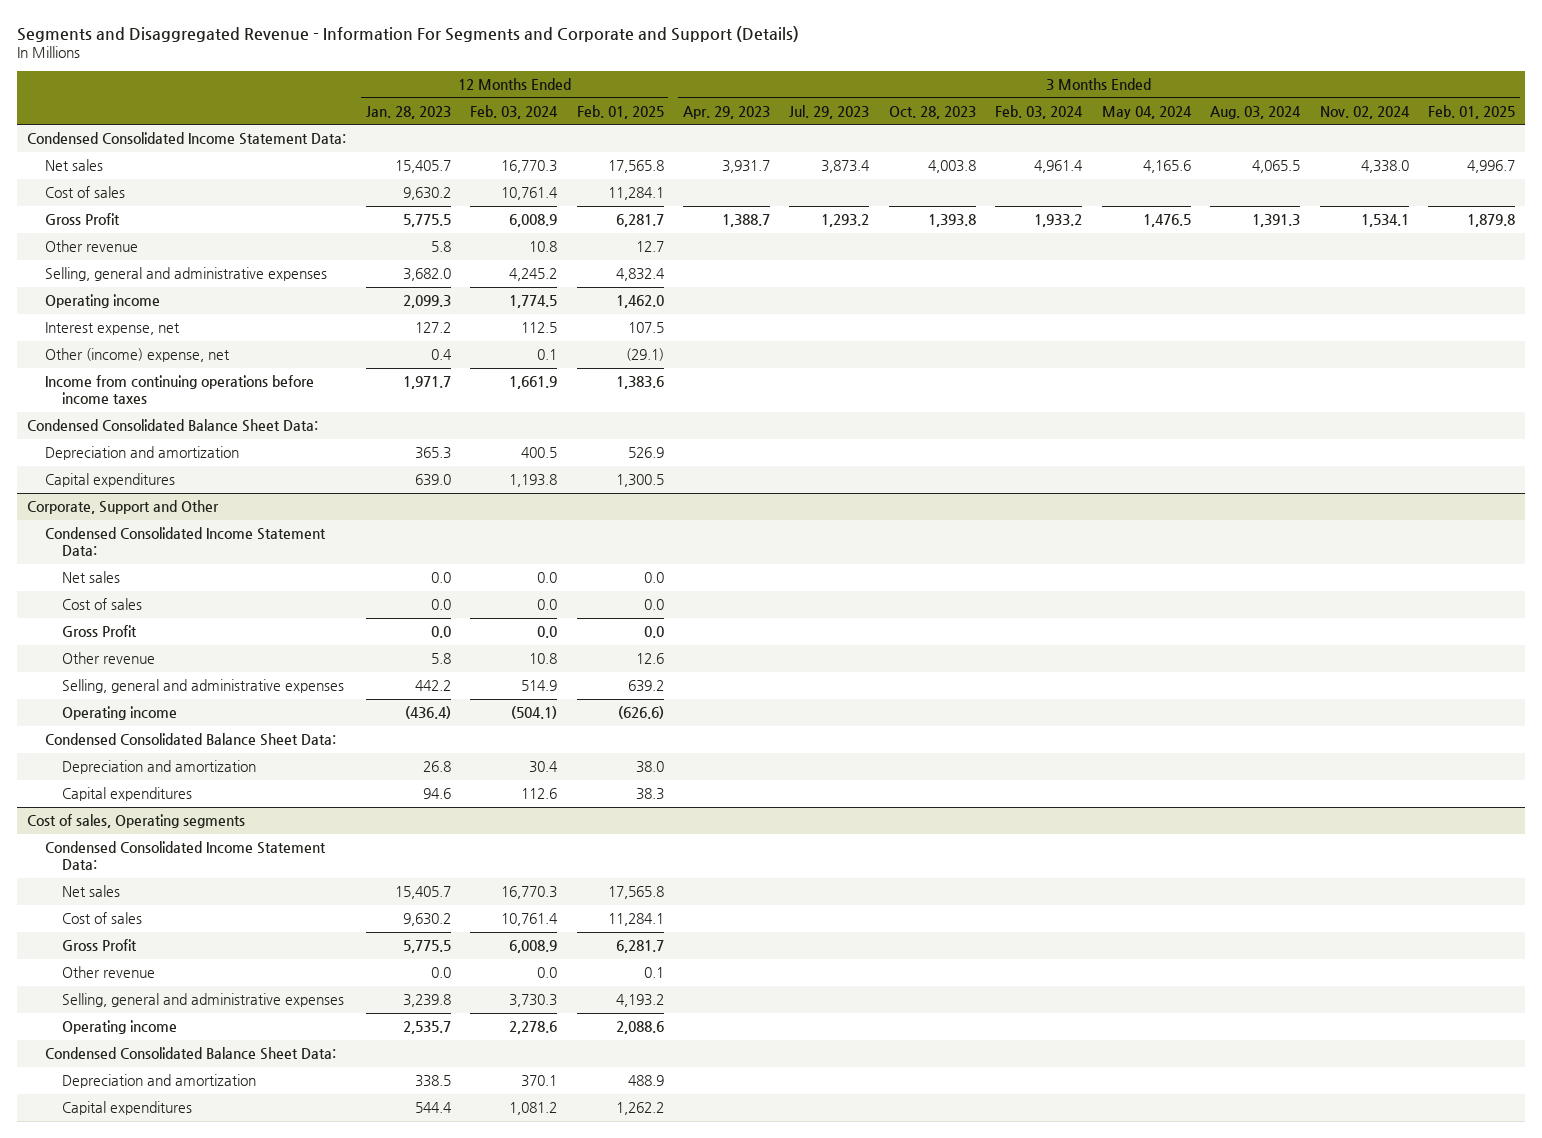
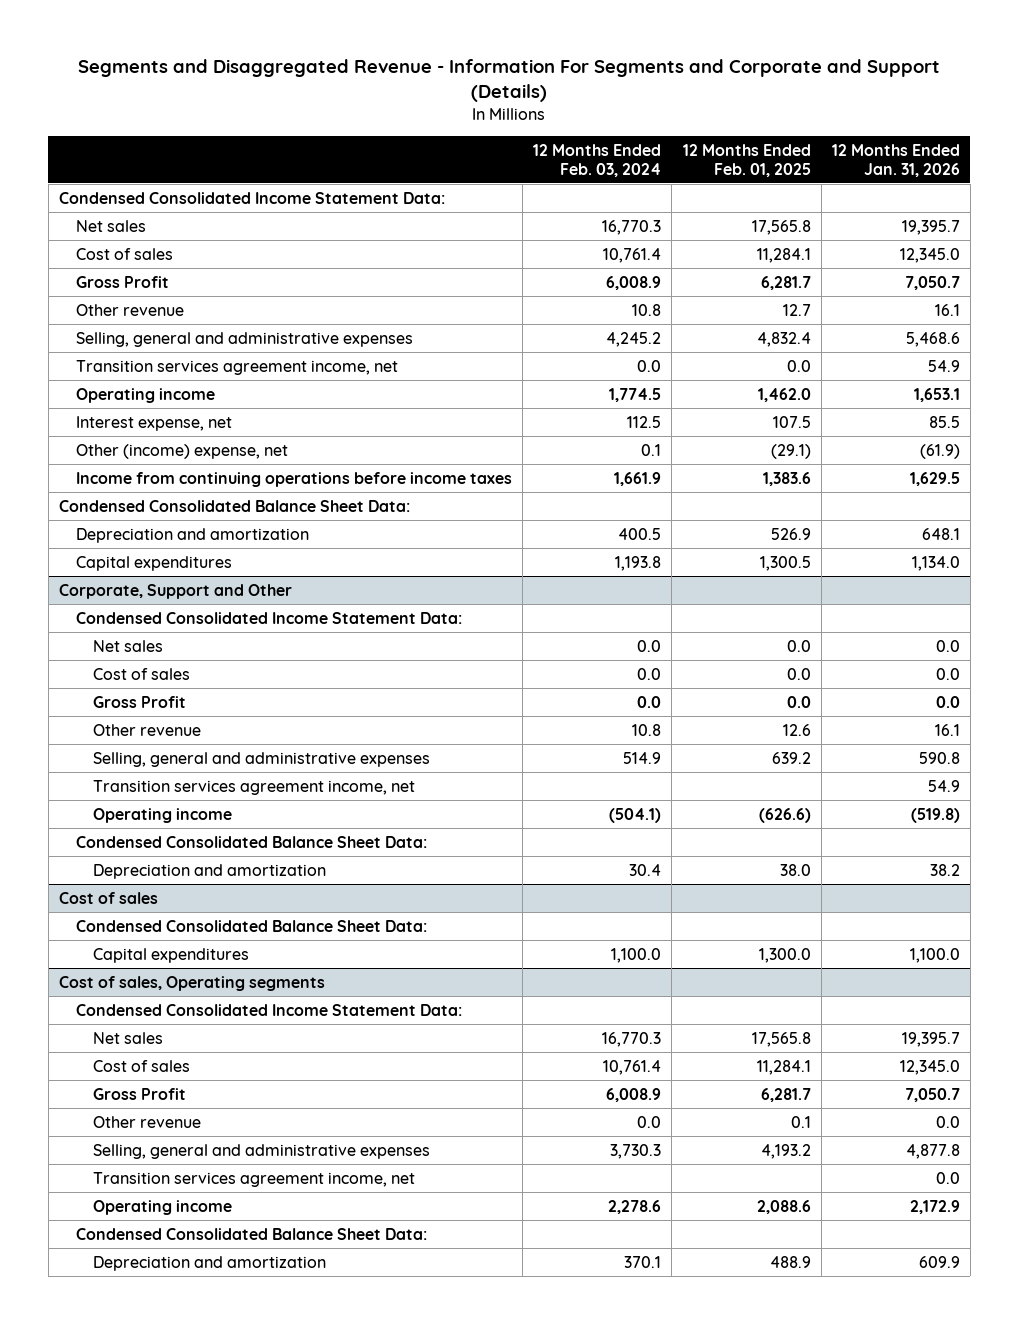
- | 12 Months Ended Jan. 28, 2023 | 12 Months Ended Feb. 03, 2024 | 12 Months Ended Feb. 01, 2025 | 3 Months Ended Apr. 29, 2023 | 3 Months Ended Jul. 29, 2023 | 3 Months Ended Oct. 28, 2023 | 3 Months Ended Feb. 03, 2024 | 3 Months Ended May 04, 2024 | 3 Months Ended Aug. 03, 2024 | 3 Months Ended Nov. 02, 2024 | 3 Months Ended Feb. 01, 2025
+ | 12 Months Ended Feb. 03, 2024 | 12 Months Ended Feb. 01, 2025 | 12 Months Ended Jan. 31, 2026
+ Transition services agreement income, net | 0.0 | 0.0 | 54.9
@ Corporate, Support and Other
+ Transition services agreement income, net | | | 54.9
- Capital expenditures | 94.6 | 112.6 | 38.3 | | | | | | | |
+ Cost of sales
+ Condensed Consolidated Balance Sheet Data:
+ Capital expenditures | 1,100.0 | 1,300.0 | 1,100.0
@ Cost of sales, Operating segments
+ Transition services agreement income, net | | | 0.0
- Capital expenditures | 544.4 | 1,081.2 | 1,262.2 | | | | | | | |

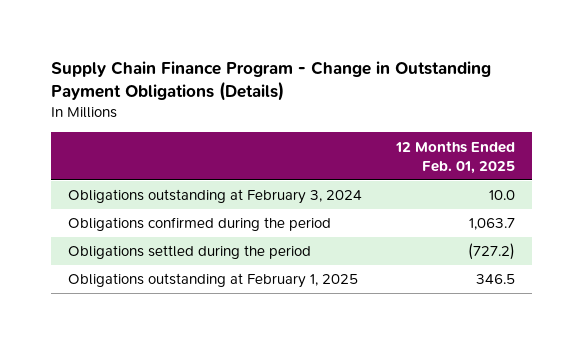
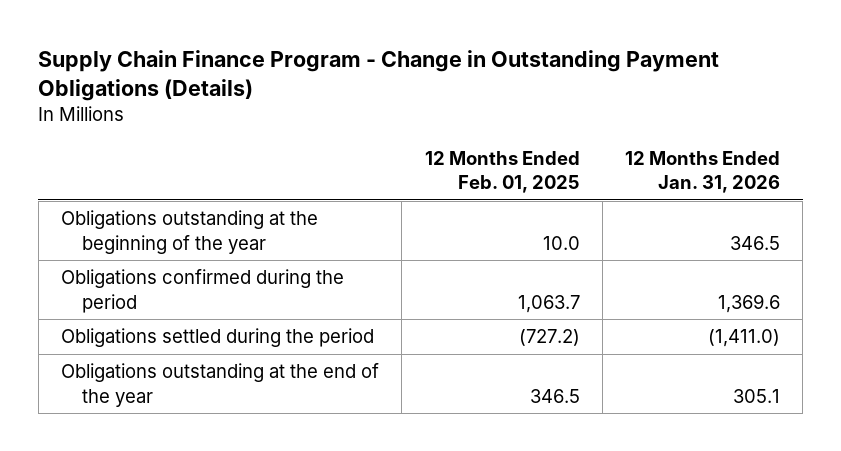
- | 12 Months Ended Feb. 01, 2025
+ | 12 Months Ended Feb. 01, 2025 | 12 Months Ended Jan. 31, 2026
- Obligations outstanding at February 3, 2024 | 10.0
+ Obligations outstanding at the beginning of the year | 10.0 | 346.5
- Obligations outstanding at February 1, 2025 | 346.5
+ Obligations outstanding at the end of the year | 346.5 | 305.1

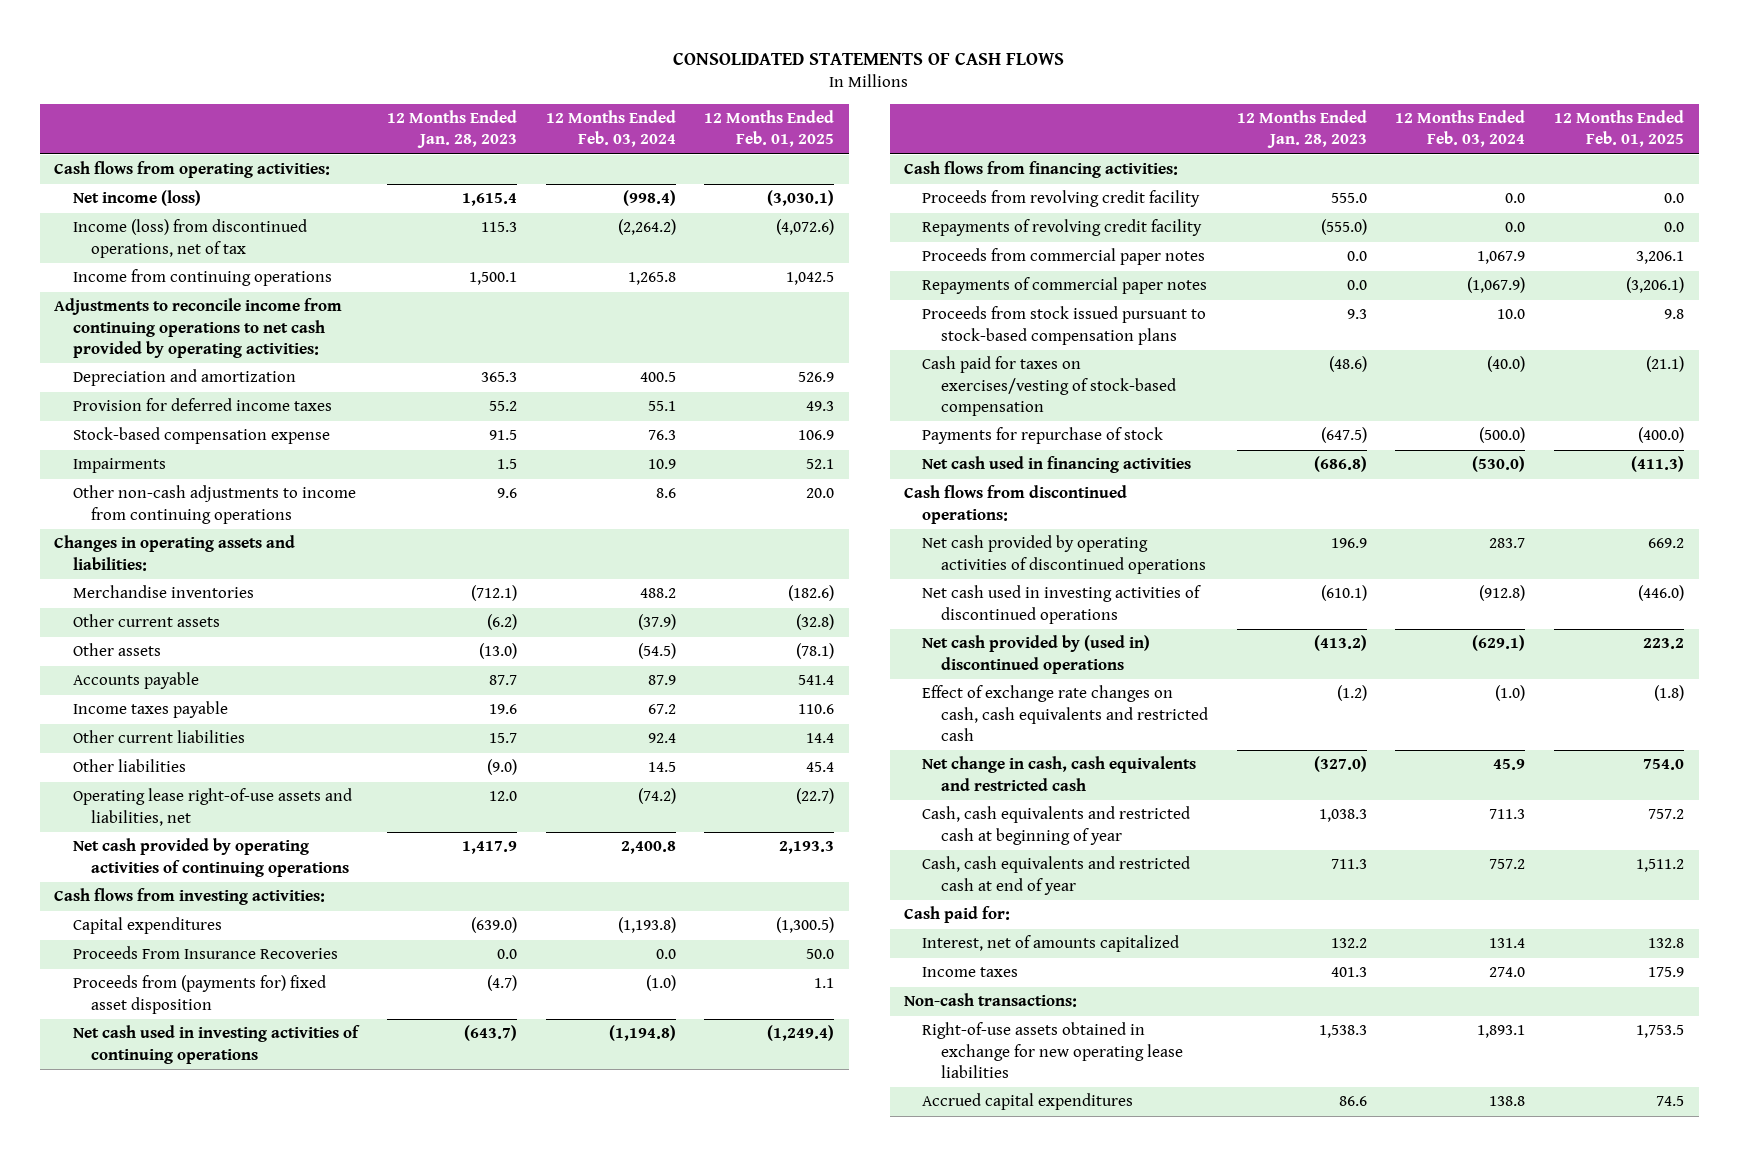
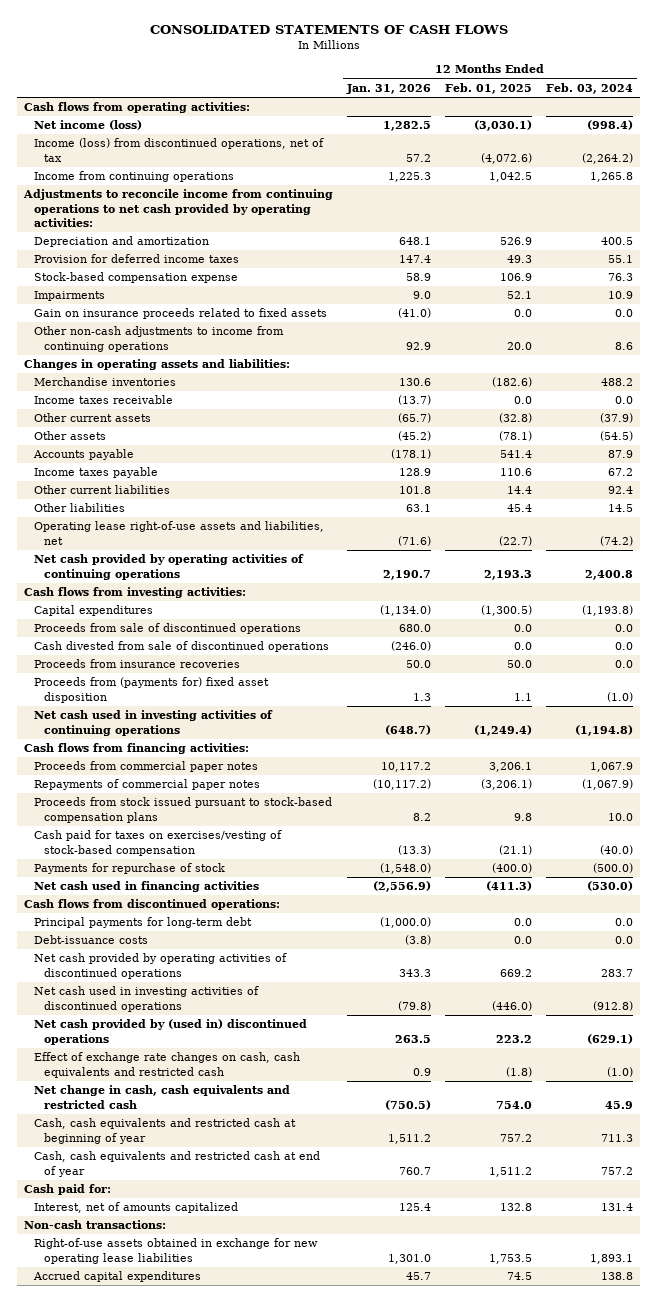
- | 12 Months Ended Jan. 28, 2023 | 12 Months Ended Feb. 03, 2024 | 12 Months Ended Feb. 01, 2025
+ | 12 Months Ended Jan. 31, 2026 | 12 Months Ended Feb. 01, 2025 | 12 Months Ended Feb. 03, 2024
+ Gain on insurance proceeds related to fixed assets | (41.0) | 0.0 | 0.0
+ Income taxes receivable | (13.7) | 0.0 | 0.0
- Proceeds From Insurance Recoveries | 0.0 | 0.0 | 50.0
+ Proceeds from sale of discontinued operations | 680.0 | 0.0 | 0.0
+ Cash divested from sale of discontinued operations | (246.0) | 0.0 | 0.0
+ Proceeds from insurance recoveries | 50.0 | 50.0 | 0.0
- Proceeds from revolving credit facility | 555.0 | 0.0 | 0.0
- Repayments of revolving credit facility | (555.0) | 0.0 | 0.0
+ Principal payments for long-term debt | (1,000.0) | 0.0 | 0.0
+ Debt-issuance costs | (3.8) | 0.0 | 0.0
- Income taxes | 401.3 | 274.0 | 175.9

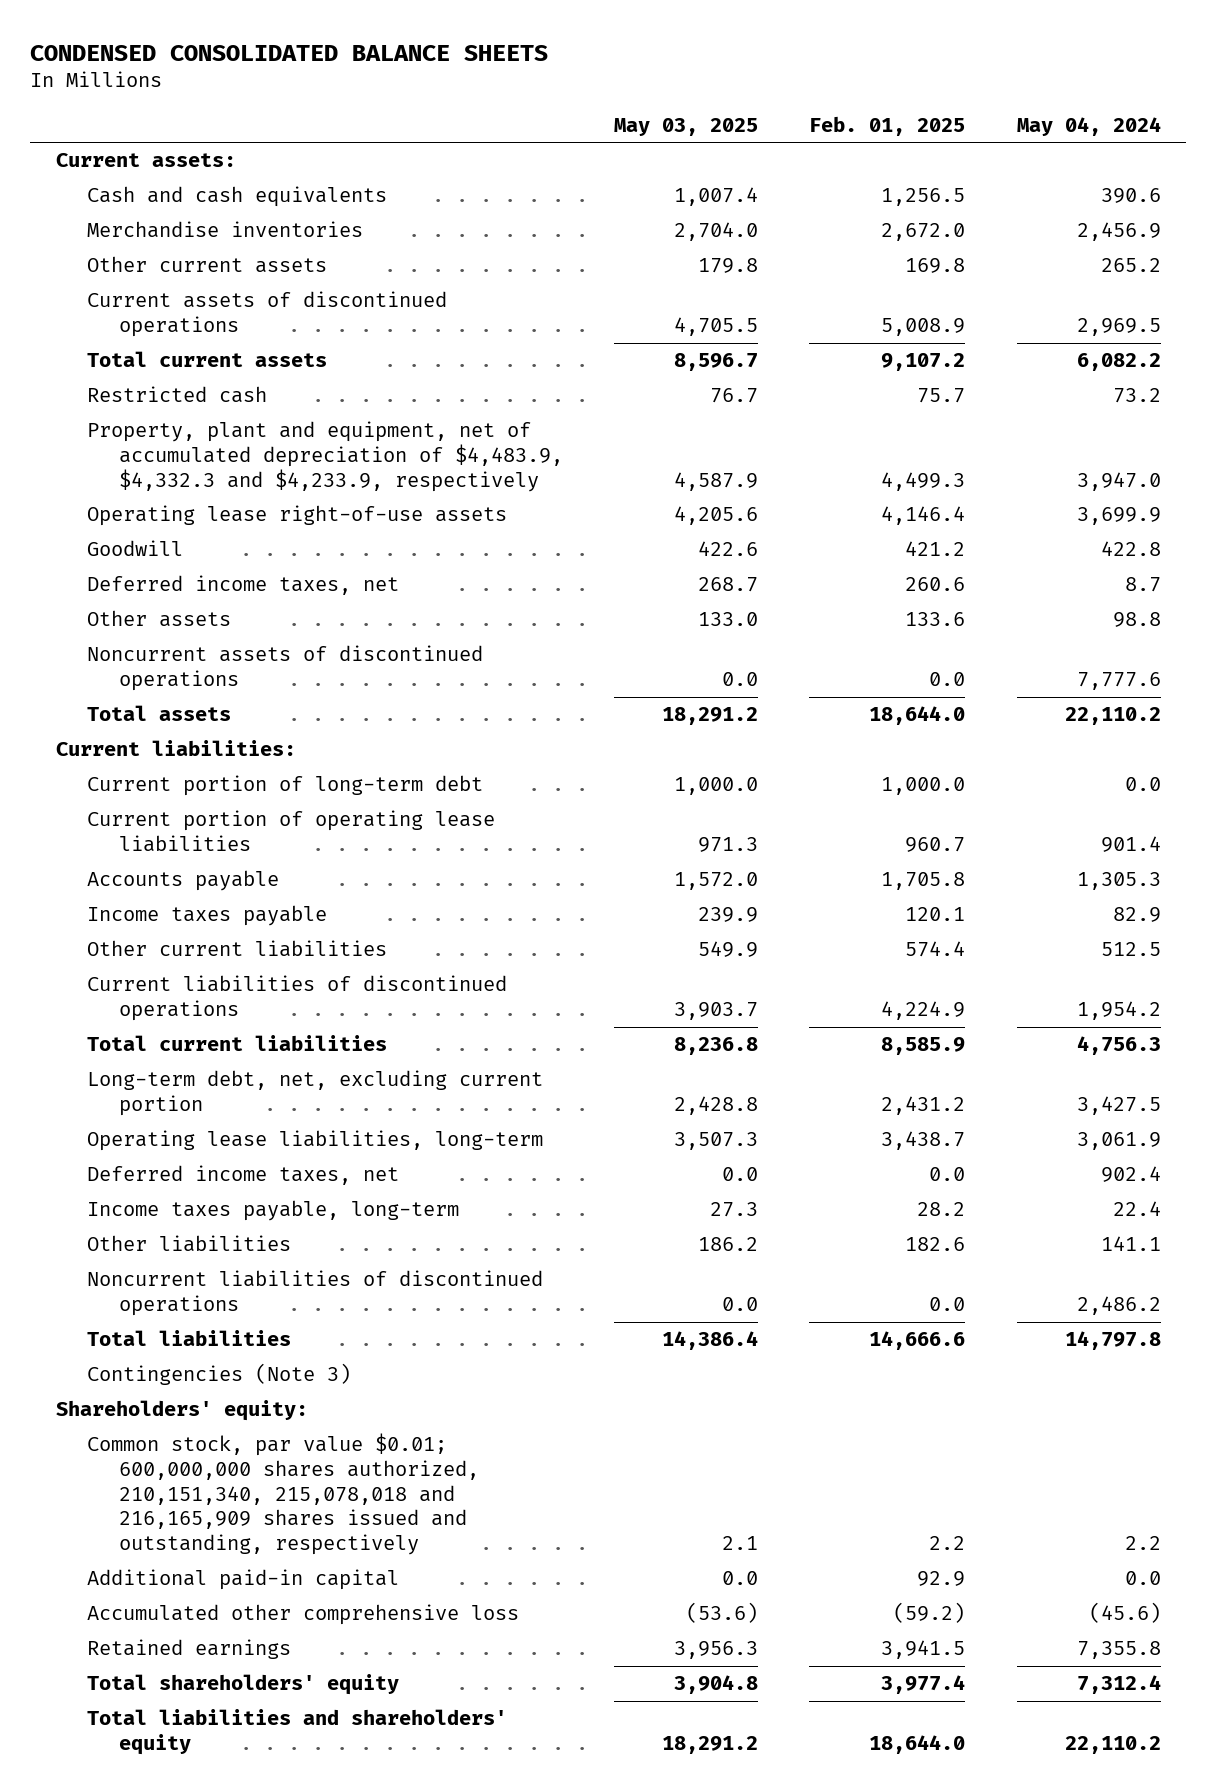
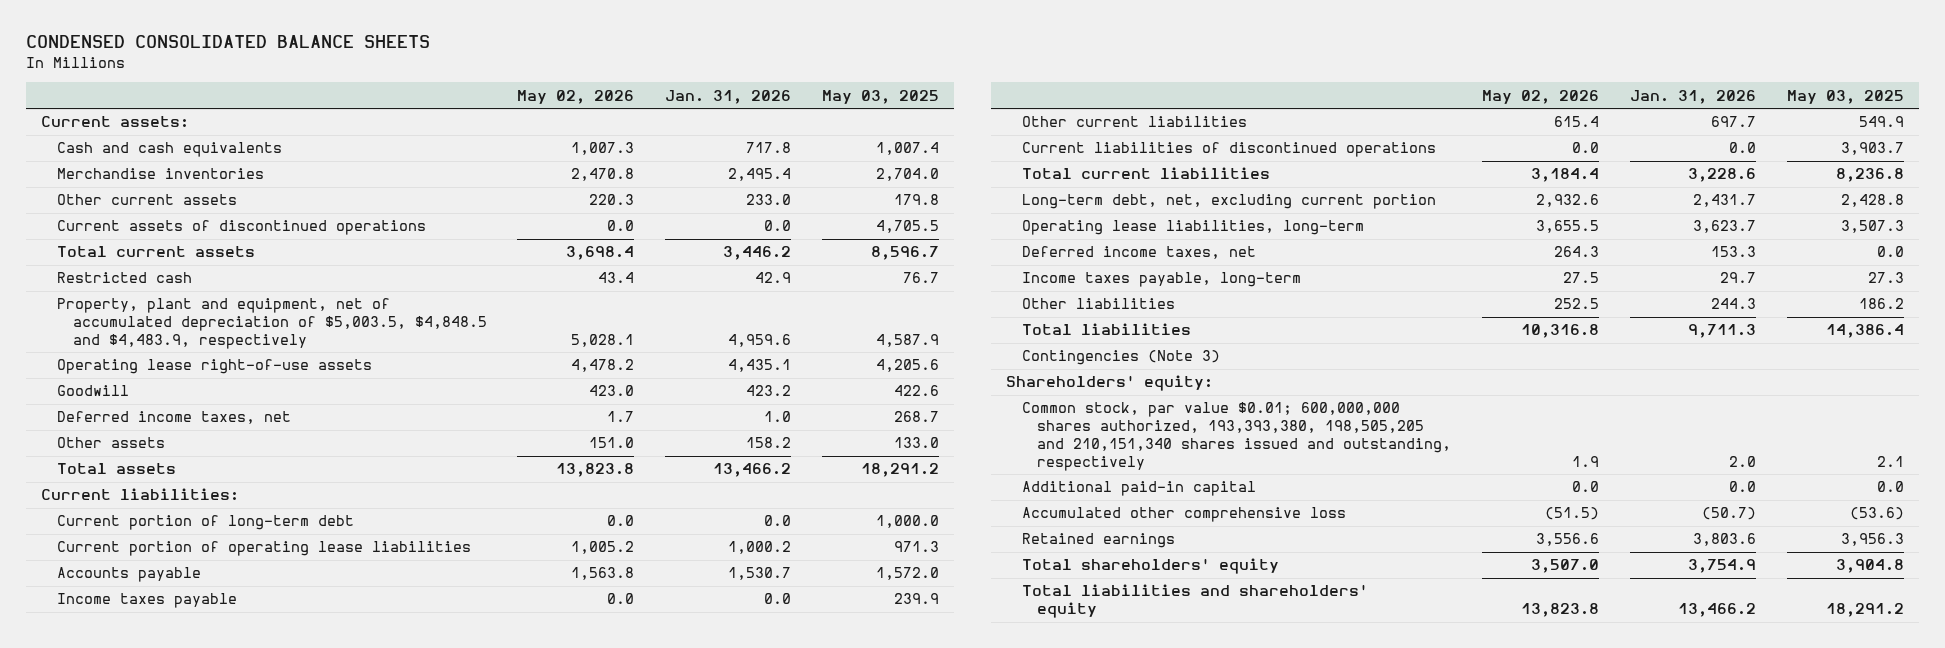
- | May 03, 2025 | Feb. 01, 2025 | May 04, 2024
+ | May 02, 2026 | Jan. 31, 2026 | May 03, 2025
- Property, plant and equipment, net of accumulated depreciation of $4,483.9, $4,332.3 and $4,233.9, respectively | 4,587.9 | 4,499.3 | 3,947.0
+ Property, plant and equipment, net of accumulated depreciation of $5,003.5, $4,848.5 and $4,483.9, respectively | 5,028.1 | 4,959.6 | 4,587.9
- Noncurrent assets of discontinued operations | 0.0 | 0.0 | 7,777.6
- Noncurrent liabilities of discontinued operations | 0.0 | 0.0 | 2,486.2
- Common stock, par value $0.01; 600,000,000 shares authorized, 210,151,340, 215,078,018 and 216,165,909 shares issued and outstanding, respectively | 2.1 | 2.2 | 2.2
+ Common stock, par value $0.01; 600,000,000 shares authorized, 193,393,380, 198,505,205 and 210,151,340 shares issued and outstanding, respectively | 1.9 | 2.0 | 2.1

